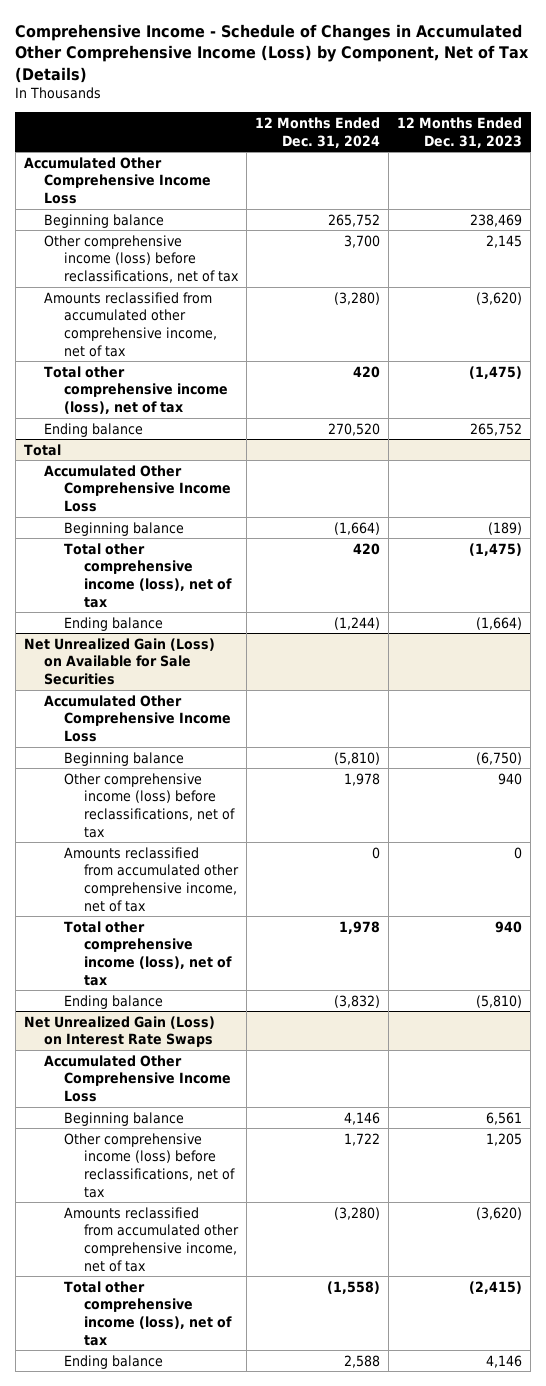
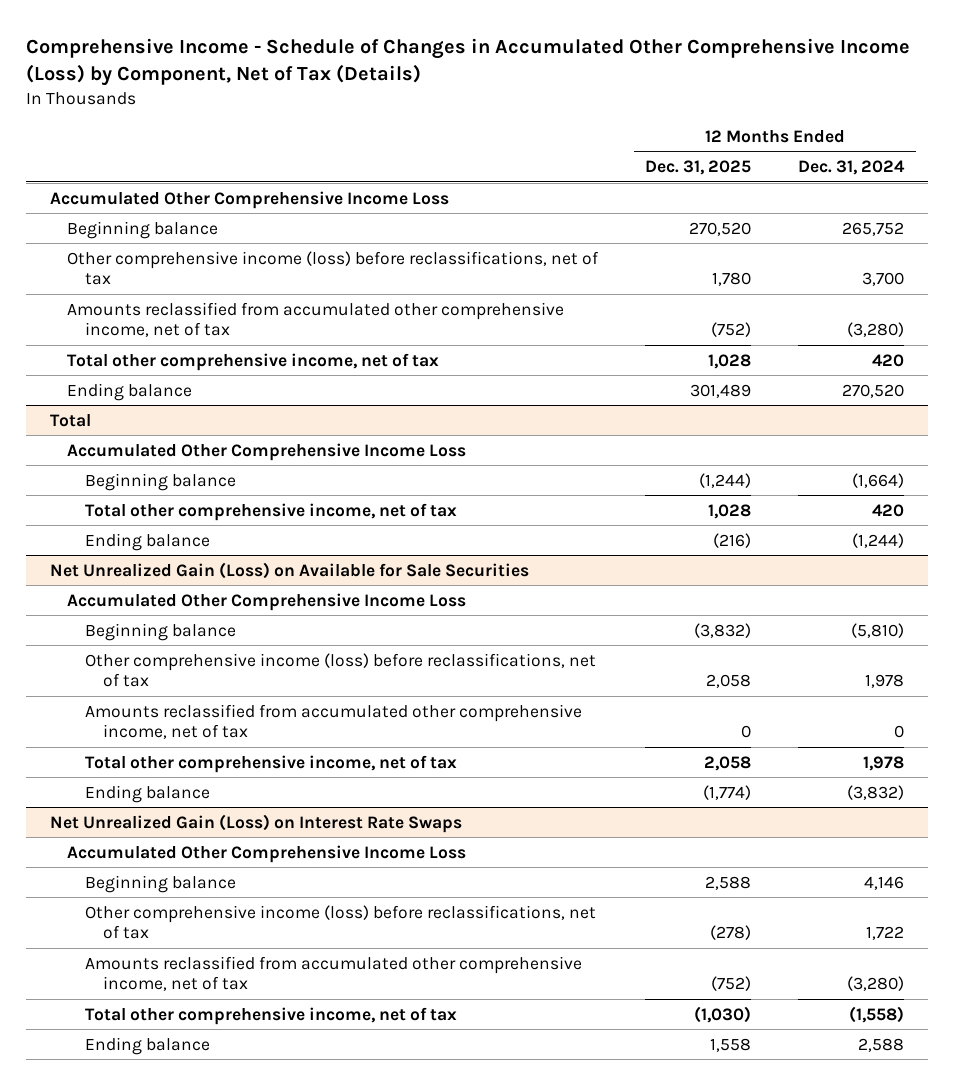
- | 12 Months Ended Dec. 31, 2024 | 12 Months Ended Dec. 31, 2023
+ | 12 Months Ended Dec. 31, 2025 | 12 Months Ended Dec. 31, 2024
- Total other comprehensive income (loss), net of tax | 420 | (1,475)
+ Total other comprehensive income, net of tax | 1,028 | 420
@ Total
- Total other comprehensive income (loss), net of tax | 420 | (1,475)
+ Total other comprehensive income, net of tax | 1,028 | 420
@ Net Unrealized Gain (Loss) on Available for Sale Securities
- Total other comprehensive income (loss), net of tax | 1,978 | 940
+ Total other comprehensive income, net of tax | 2,058 | 1,978
@ Net Unrealized Gain (Loss) on Interest Rate Swaps
- Total other comprehensive income (loss), net of tax | (1,558) | (2,415)
+ Total other comprehensive income, net of tax | (1,030) | (1,558)

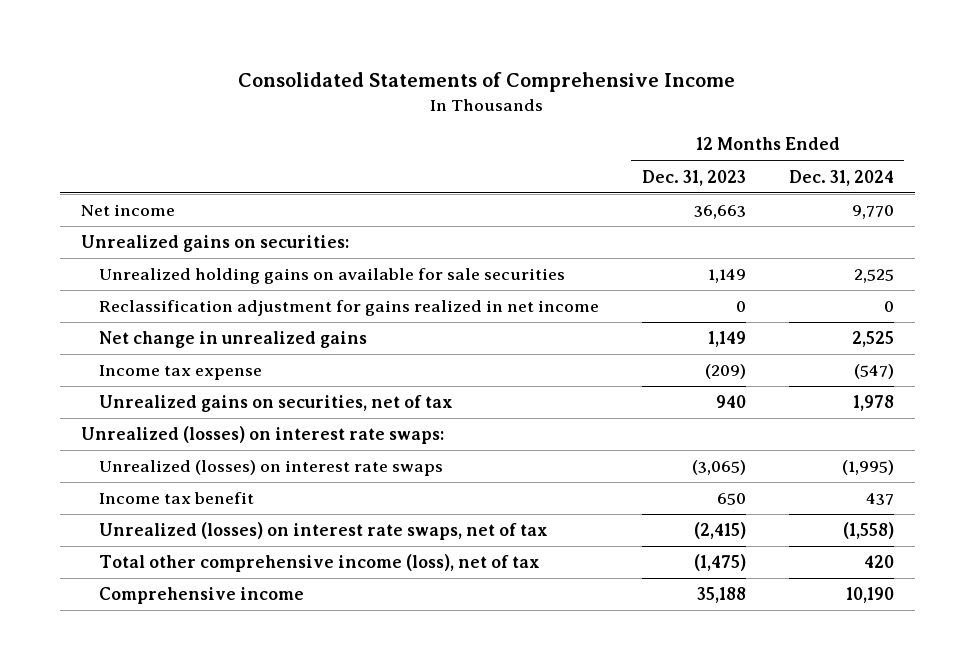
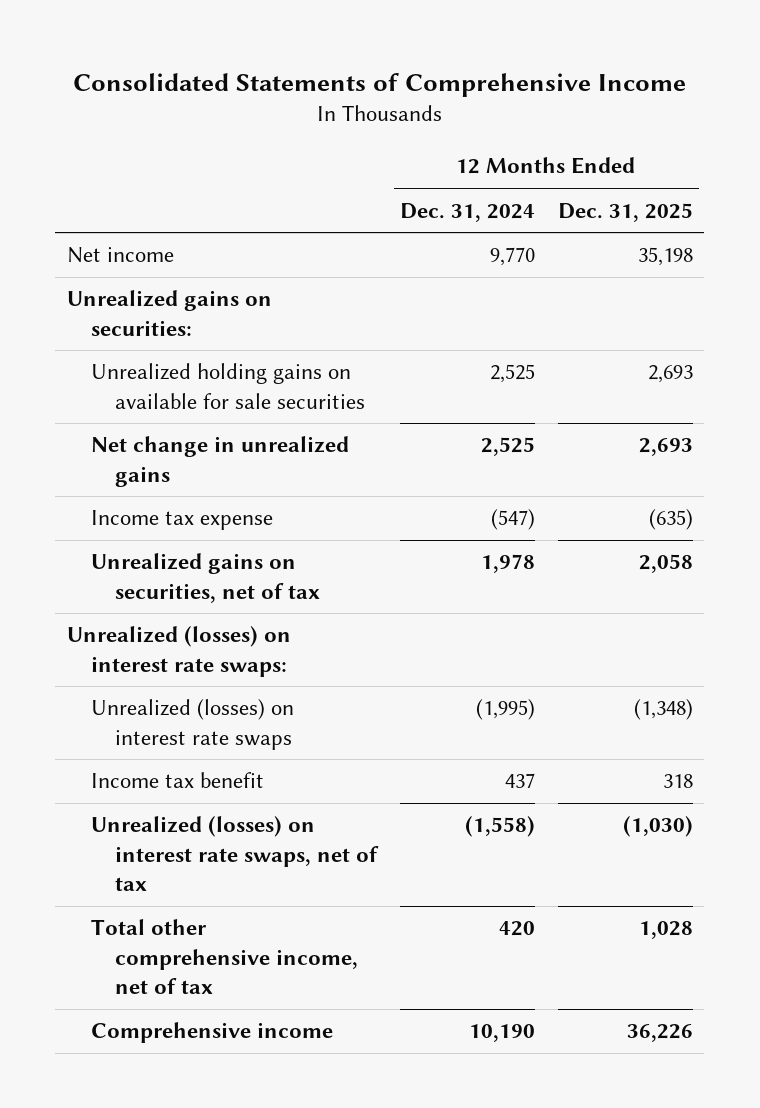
- | 12 Months Ended Dec. 31, 2023 | 12 Months Ended Dec. 31, 2024
+ | 12 Months Ended Dec. 31, 2024 | 12 Months Ended Dec. 31, 2025
- Reclassification adjustment for gains realized in net income | 0 | 0
- Total other comprehensive income (loss), net of tax | (1,475) | 420
+ Total other comprehensive income, net of tax | 420 | 1,028

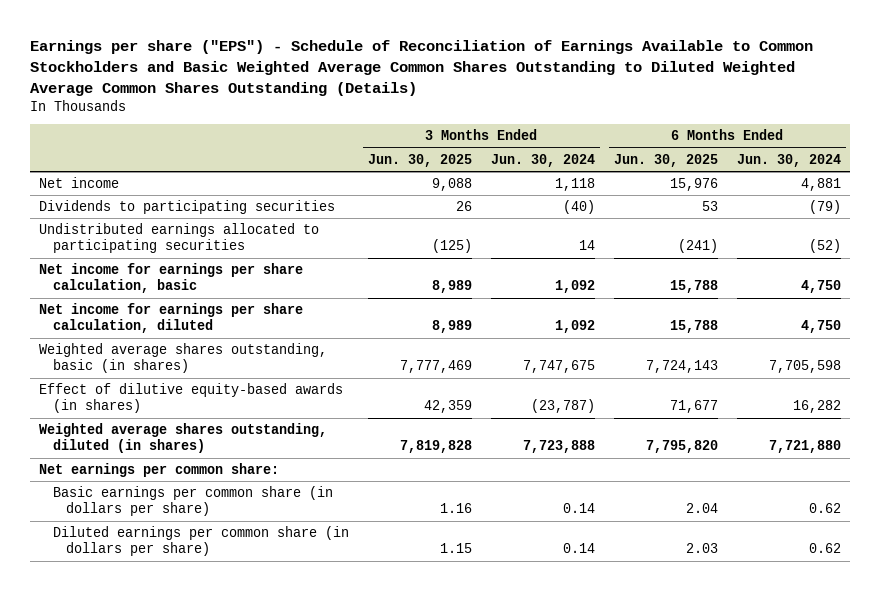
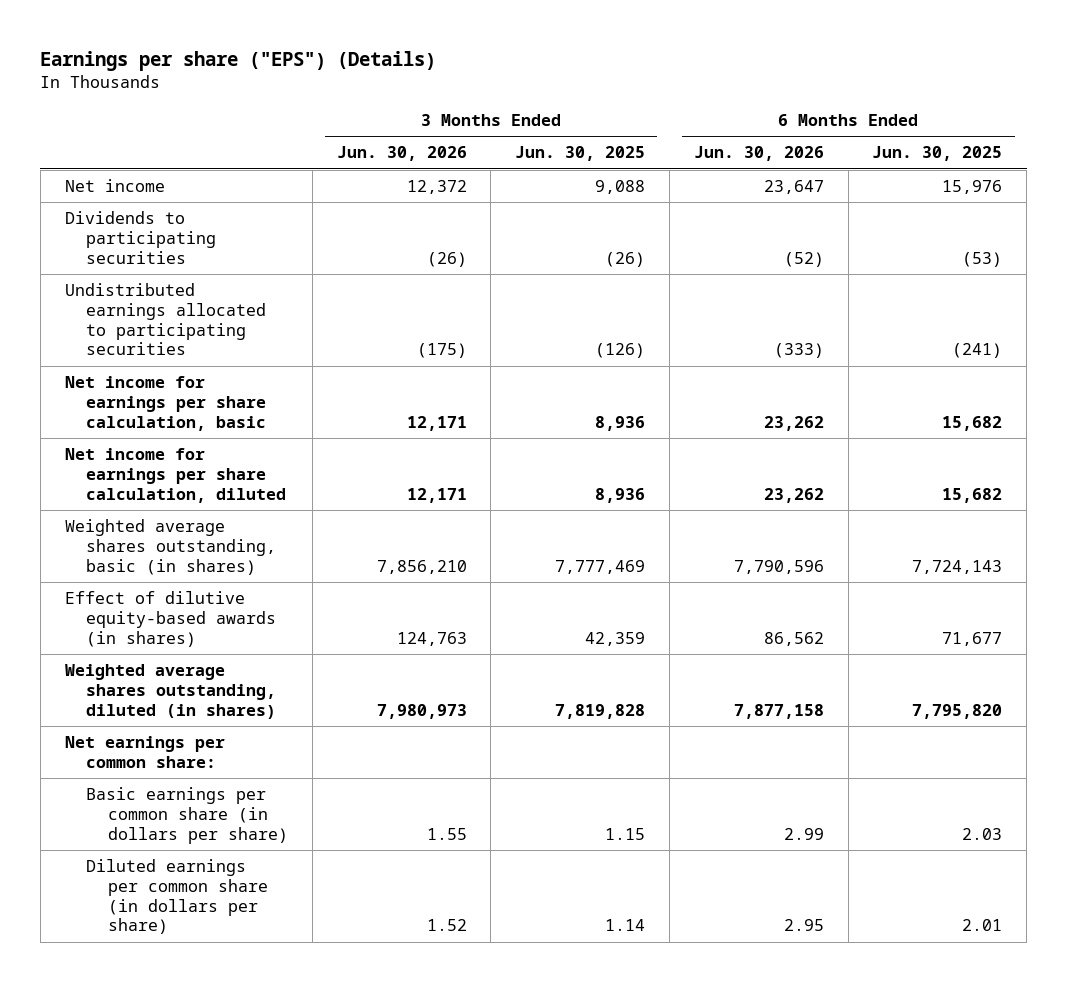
- Earnings per share ("EPS") - Schedule of Reconciliation of Earnings Available to Common Stockholders and Basic Weighted Average Common Shares Outstanding to Diluted Weighted Average Common Shares Outstanding (Details)
+ Earnings per share ("EPS") (Details)
- | 3 Months Ended Jun. 30, 2025 | 3 Months Ended Jun. 30, 2024 | 6 Months Ended Jun. 30, 2025 | 6 Months Ended Jun. 30, 2024
+ | 3 Months Ended Jun. 30, 2026 | 3 Months Ended Jun. 30, 2025 | 6 Months Ended Jun. 30, 2026 | 6 Months Ended Jun. 30, 2025
- Dividends to participating securities | 26 | (40) | 53 | (79)
- Undistributed earnings allocated to participating securities | (125) | 14 | (241) | (52)
- Net income for earnings per share calculation, basic | 8,989 | 1,092 | 15,788 | 4,750
- Net income for earnings per share calculation, diluted | 8,989 | 1,092 | 15,788 | 4,750
+ Dividends to participating securities | (26) | (26) | (52) | (53)
+ Undistributed earnings allocated to participating securities | (175) | (126) | (333) | (241)
+ Net income for earnings per share calculation, basic | 12,171 | 8,936 | 23,262 | 15,682
+ Net income for earnings per share calculation, diluted | 12,171 | 8,936 | 23,262 | 15,682
- Basic earnings per common share (in dollars per share) | 1.16 | 0.14 | 2.04 | 0.62
- Diluted earnings per common share (in dollars per share) | 1.15 | 0.14 | 2.03 | 0.62
+ Basic earnings per common share (in dollars per share) | 1.55 | 1.15 | 2.99 | 2.03
+ Diluted earnings per common share (in dollars per share) | 1.52 | 1.14 | 2.95 | 2.01

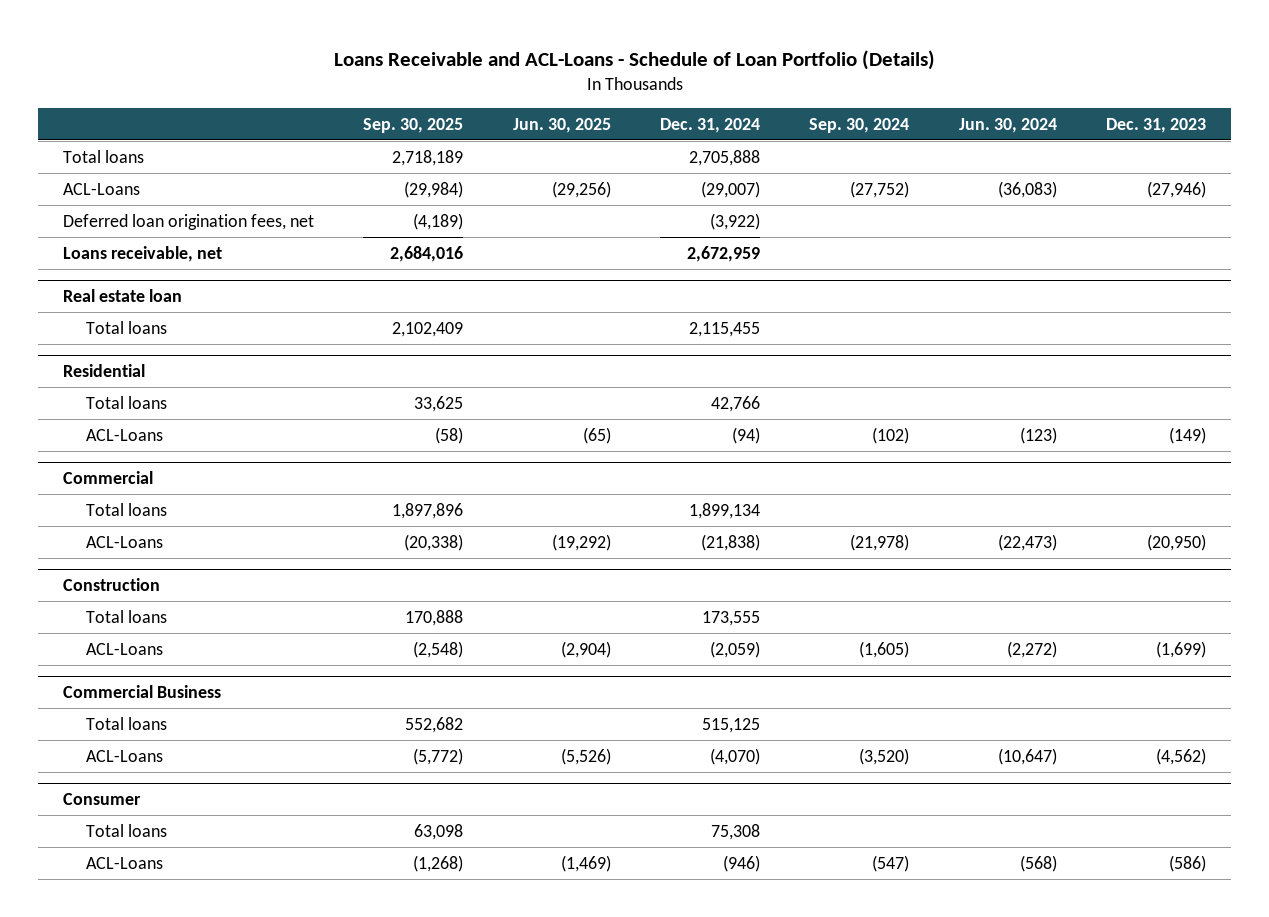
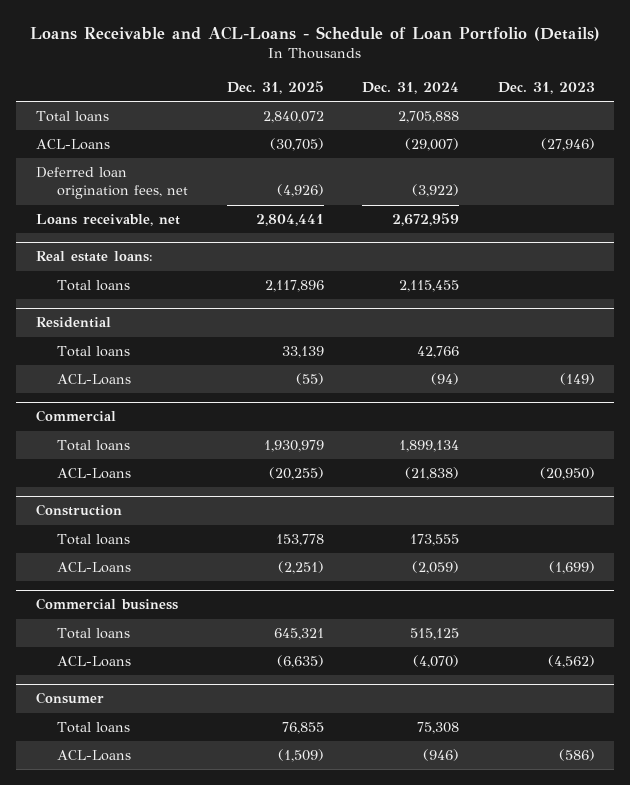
- | Sep. 30, 2025 | Jun. 30, 2025 | Dec. 31, 2024 | Sep. 30, 2024 | Jun. 30, 2024 | Dec. 31, 2023
+ | Dec. 31, 2025 | Dec. 31, 2024 | Dec. 31, 2023
- Real estate loan
+ Real estate loans:
- Commercial Business
+ Commercial business

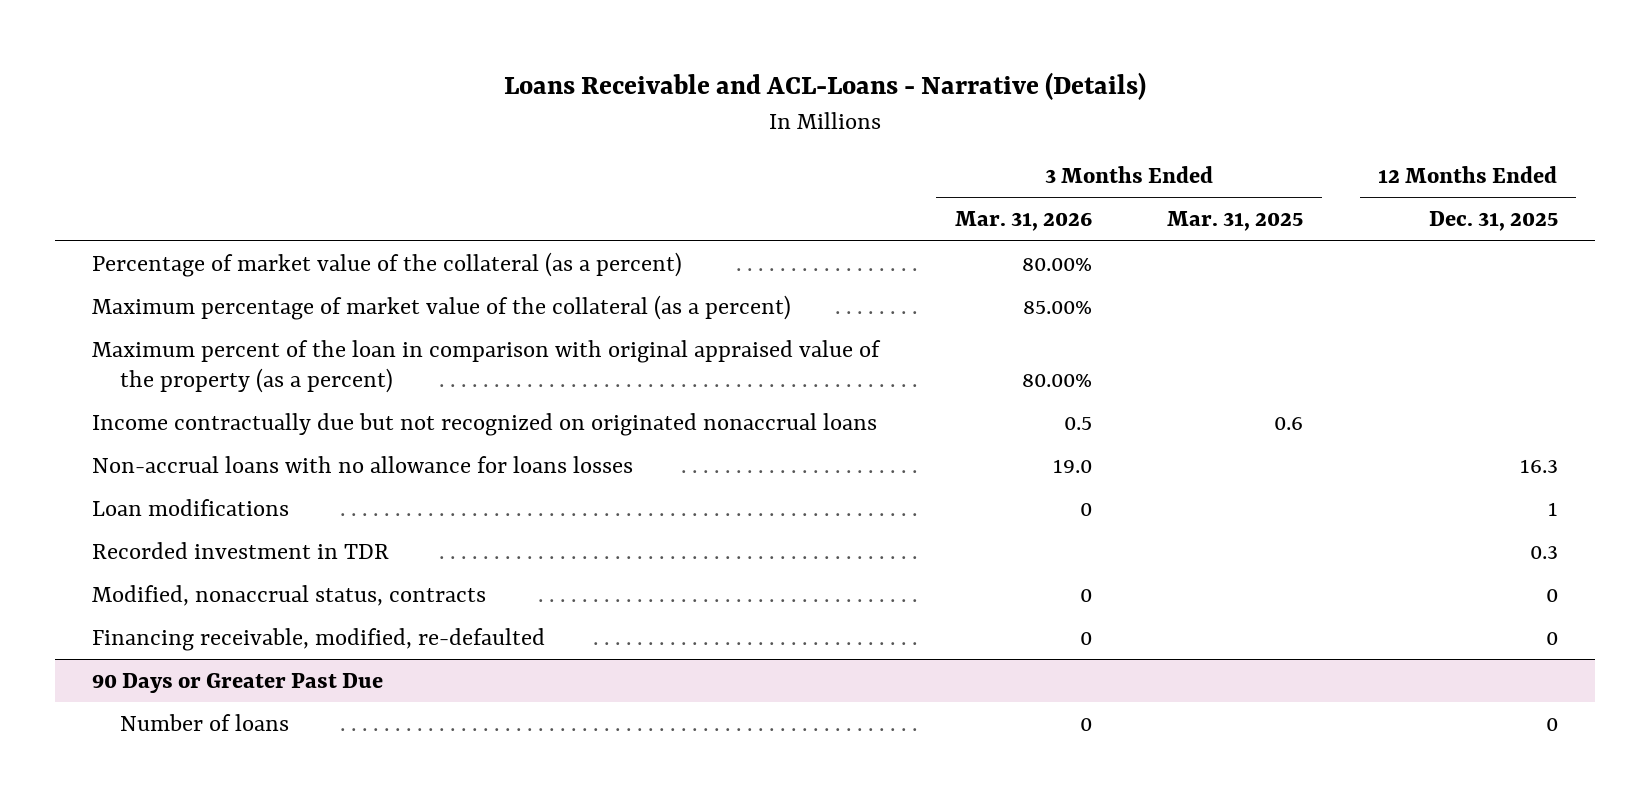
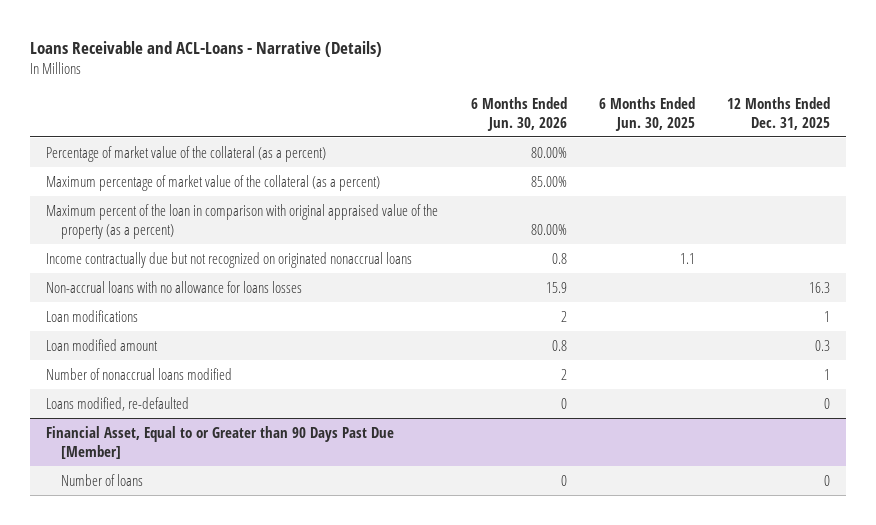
- | 3 Months Ended Mar. 31, 2026 | 3 Months Ended Mar. 31, 2025 | 12 Months Ended Dec. 31, 2025
+ | 6 Months Ended Jun. 30, 2026 | 6 Months Ended Jun. 30, 2025 | 12 Months Ended Dec. 31, 2025
- Recorded investment in TDR | | | 0.3
- Modified, nonaccrual status, contracts | 0 | | 0
- Financing receivable, modified, re-defaulted | 0 | | 0
- 90 Days or Greater Past Due
+ Loan modified amount | 0.8 | | 0.3
+ Number of nonaccrual loans modified | 2 | | 1
+ Loans modified, re-defaulted | 0 | | 0
+ Financial Asset, Equal to or Greater than 90 Days Past Due [Member]

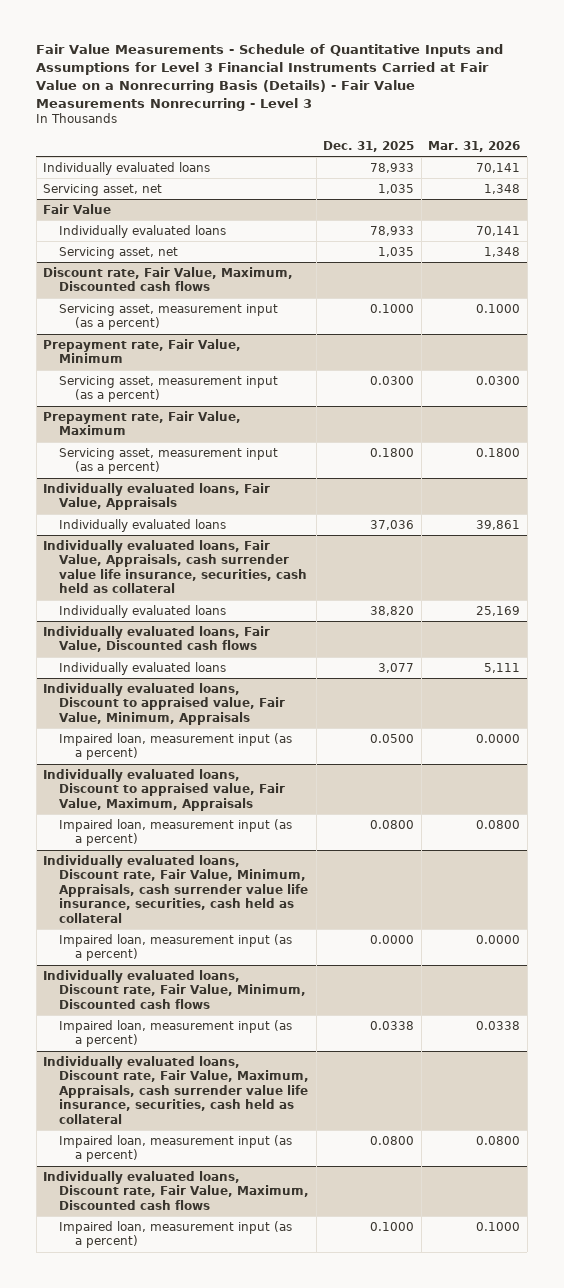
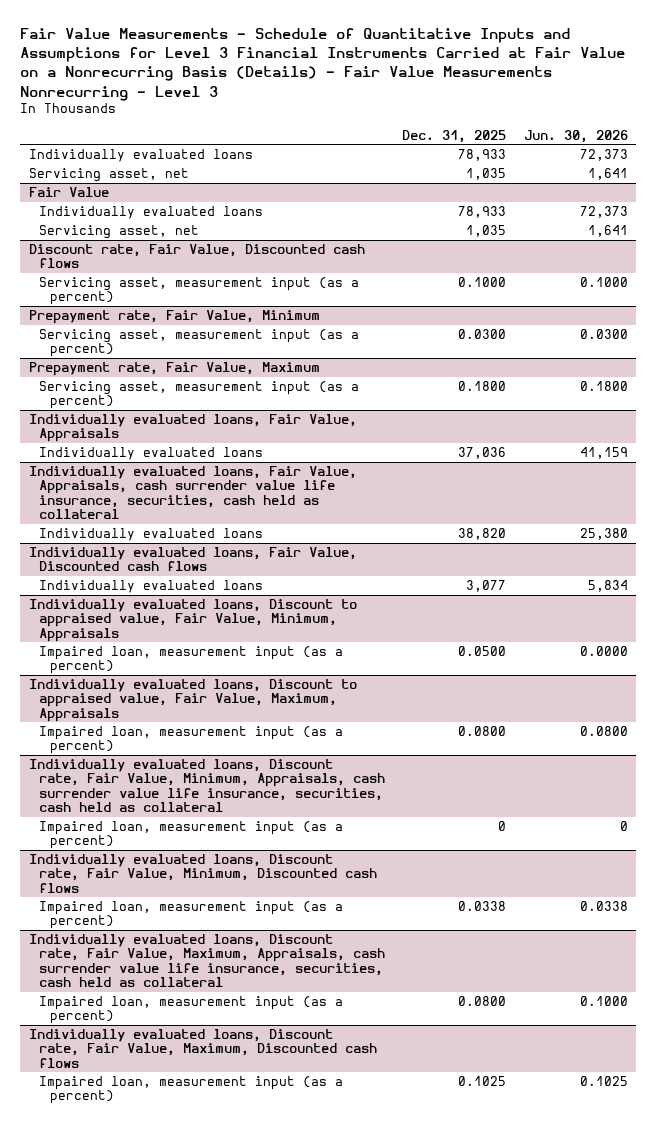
- | Dec. 31, 2025 | Mar. 31, 2026
+ | Dec. 31, 2025 | Jun. 30, 2026
- Discount rate, Fair Value, Maximum, Discounted cash flows
+ Discount rate, Fair Value, Discounted cash flows
@ Individually evaluated loans, Discount rate, Fair Value, Minimum, Appraisals, cash surrender value life insurance, securities, cash held as collateral
- Impaired loan, measurement input (as a percent) | 0.0000 | 0.0000
+ Impaired loan, measurement input (as a percent) | 0 | 0
@ Individually evaluated loans, Discount rate, Fair Value, Maximum, Discounted cash flows
- Impaired loan, measurement input (as a percent) | 0.1000 | 0.1000
+ Impaired loan, measurement input (as a percent) | 0.1025 | 0.1025

